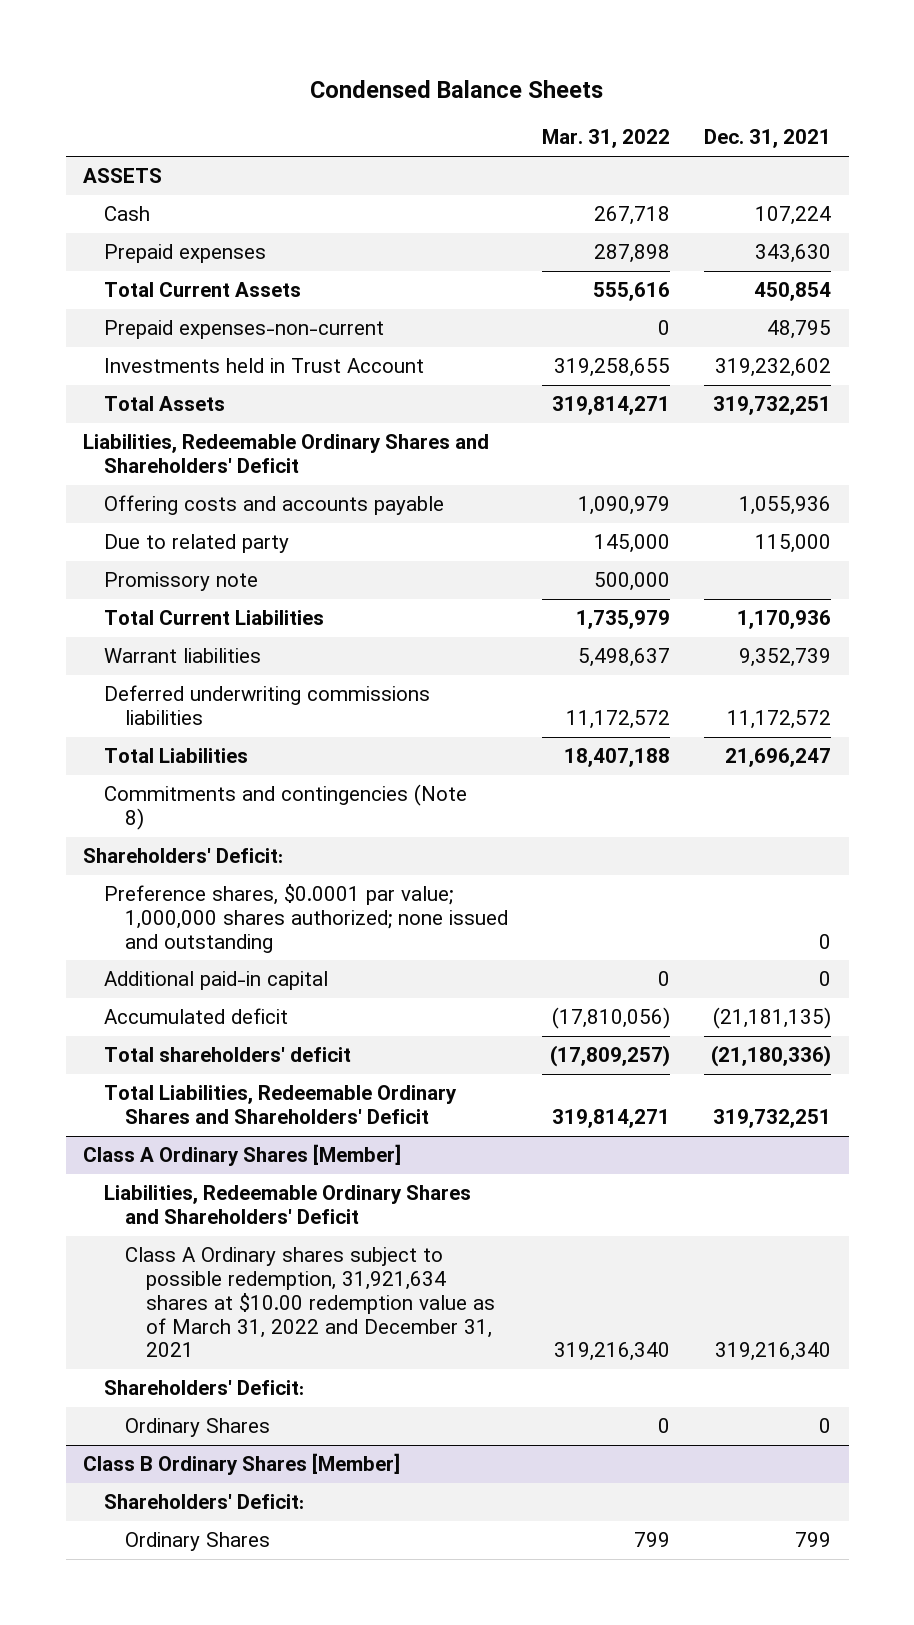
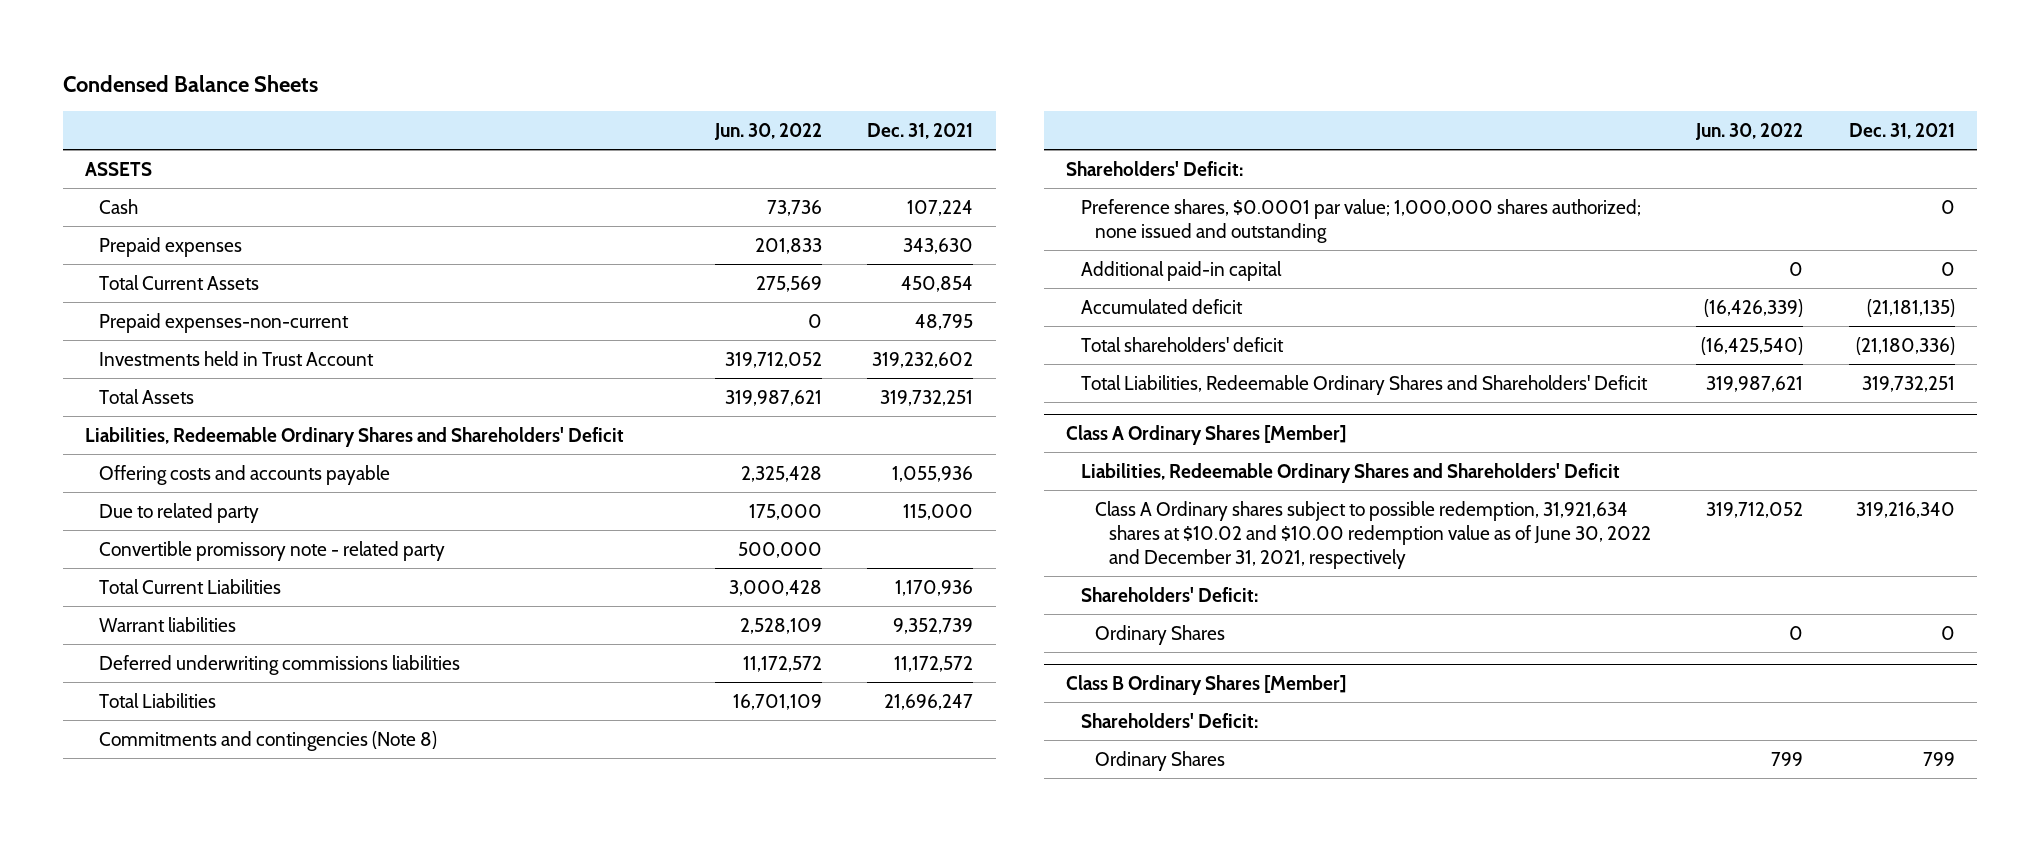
- | Mar. 31, 2022 | Dec. 31, 2021
+ | Jun. 30, 2022 | Dec. 31, 2021
- Promissory note | 500,000 |
+ Convertible promissory note - related party | 500,000 |
@ Class A Ordinary Shares [Member]
- Class A Ordinary shares subject to possible redemption, 31,921,634 shares at $10.00 redemption value as of March 31, 2022 and December 31, 2021 | 319,216,340 | 319,216,340
+ Class A Ordinary shares subject to possible redemption, 31,921,634 shares at $10.02 and $10.00 redemption value as of June 30, 2022 and December 31, 2021, respectively | 319,712,052 | 319,216,340

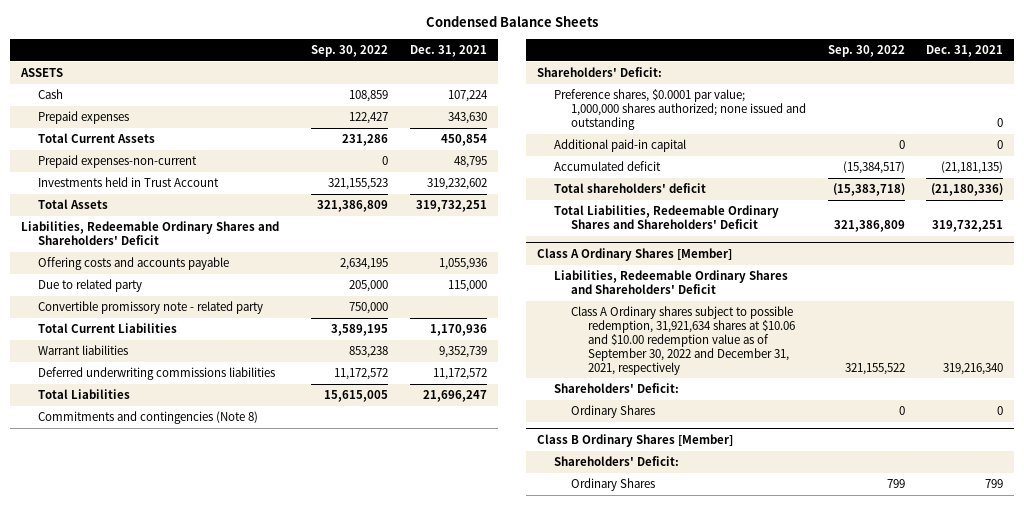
- | Jun. 30, 2022 | Dec. 31, 2021
+ | Sep. 30, 2022 | Dec. 31, 2021
@ Class A Ordinary Shares [Member]
- Class A Ordinary shares subject to possible redemption, 31,921,634 shares at $10.02 and $10.00 redemption value as of June 30, 2022 and December 31, 2021, respectively | 319,712,052 | 319,216,340
+ Class A Ordinary shares subject to possible redemption, 31,921,634 shares at $10.06 and $10.00 redemption value as of September 30, 2022 and December 31, 2021, respectively | 321,155,522 | 319,216,340

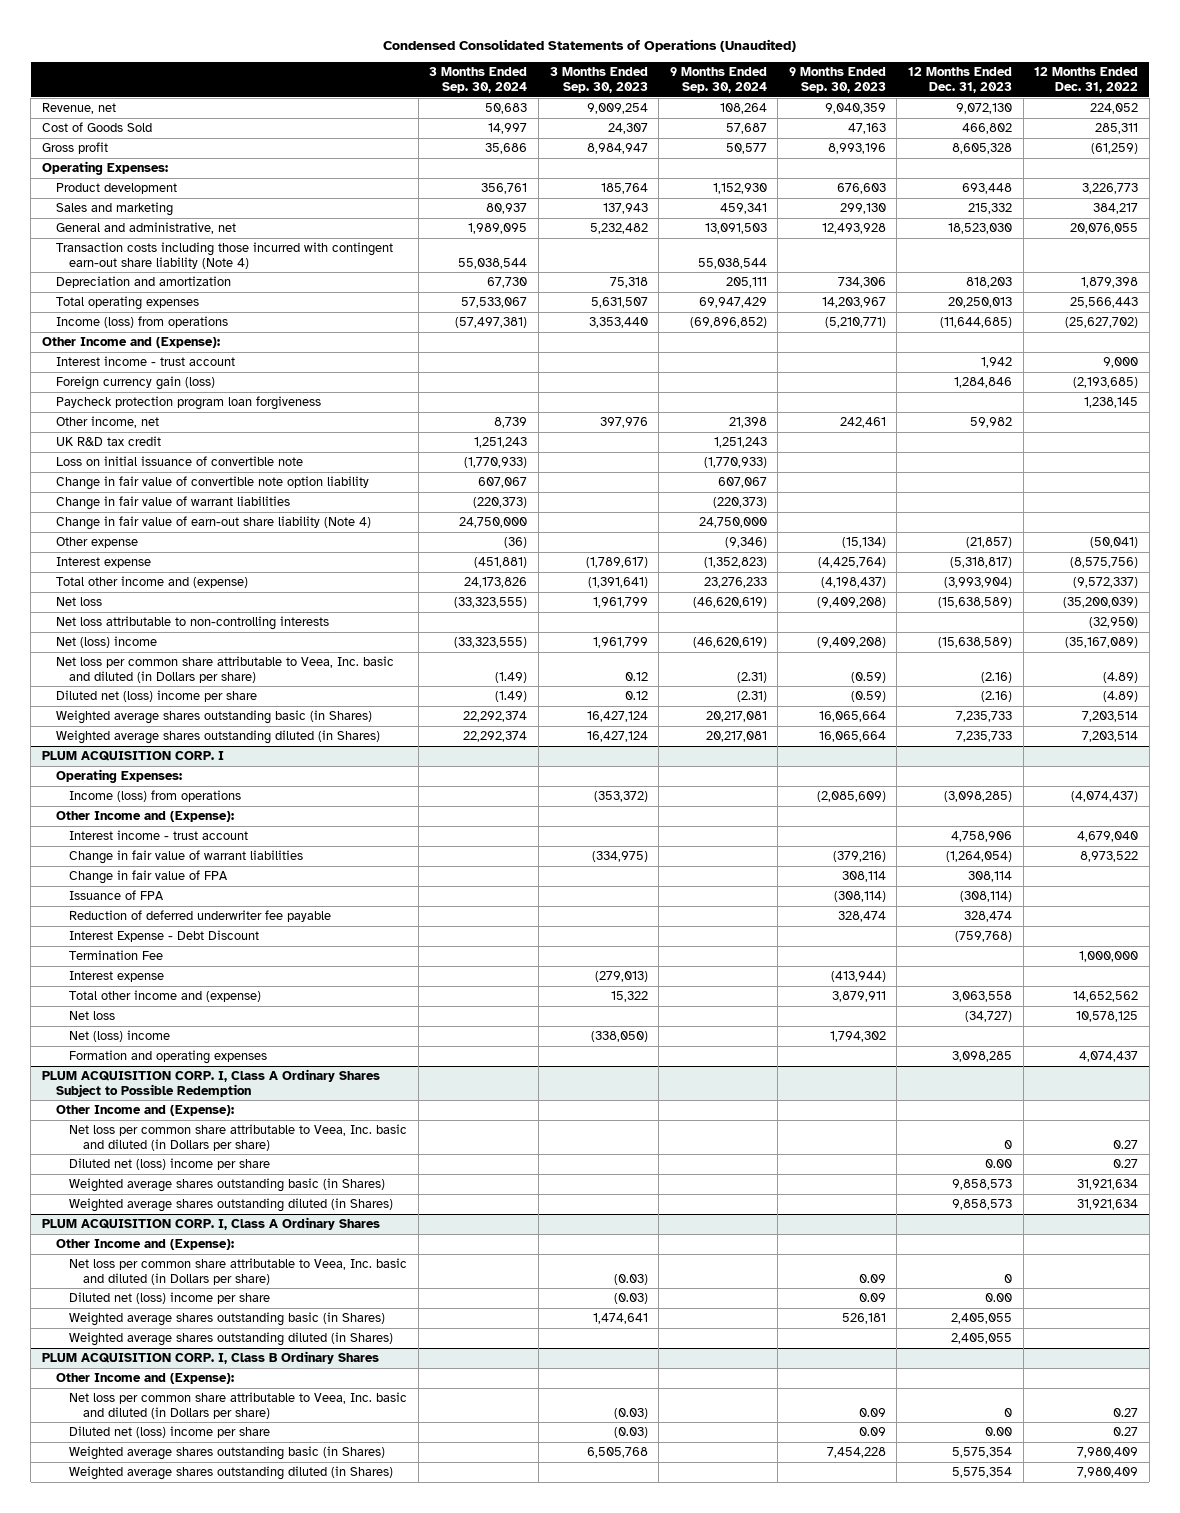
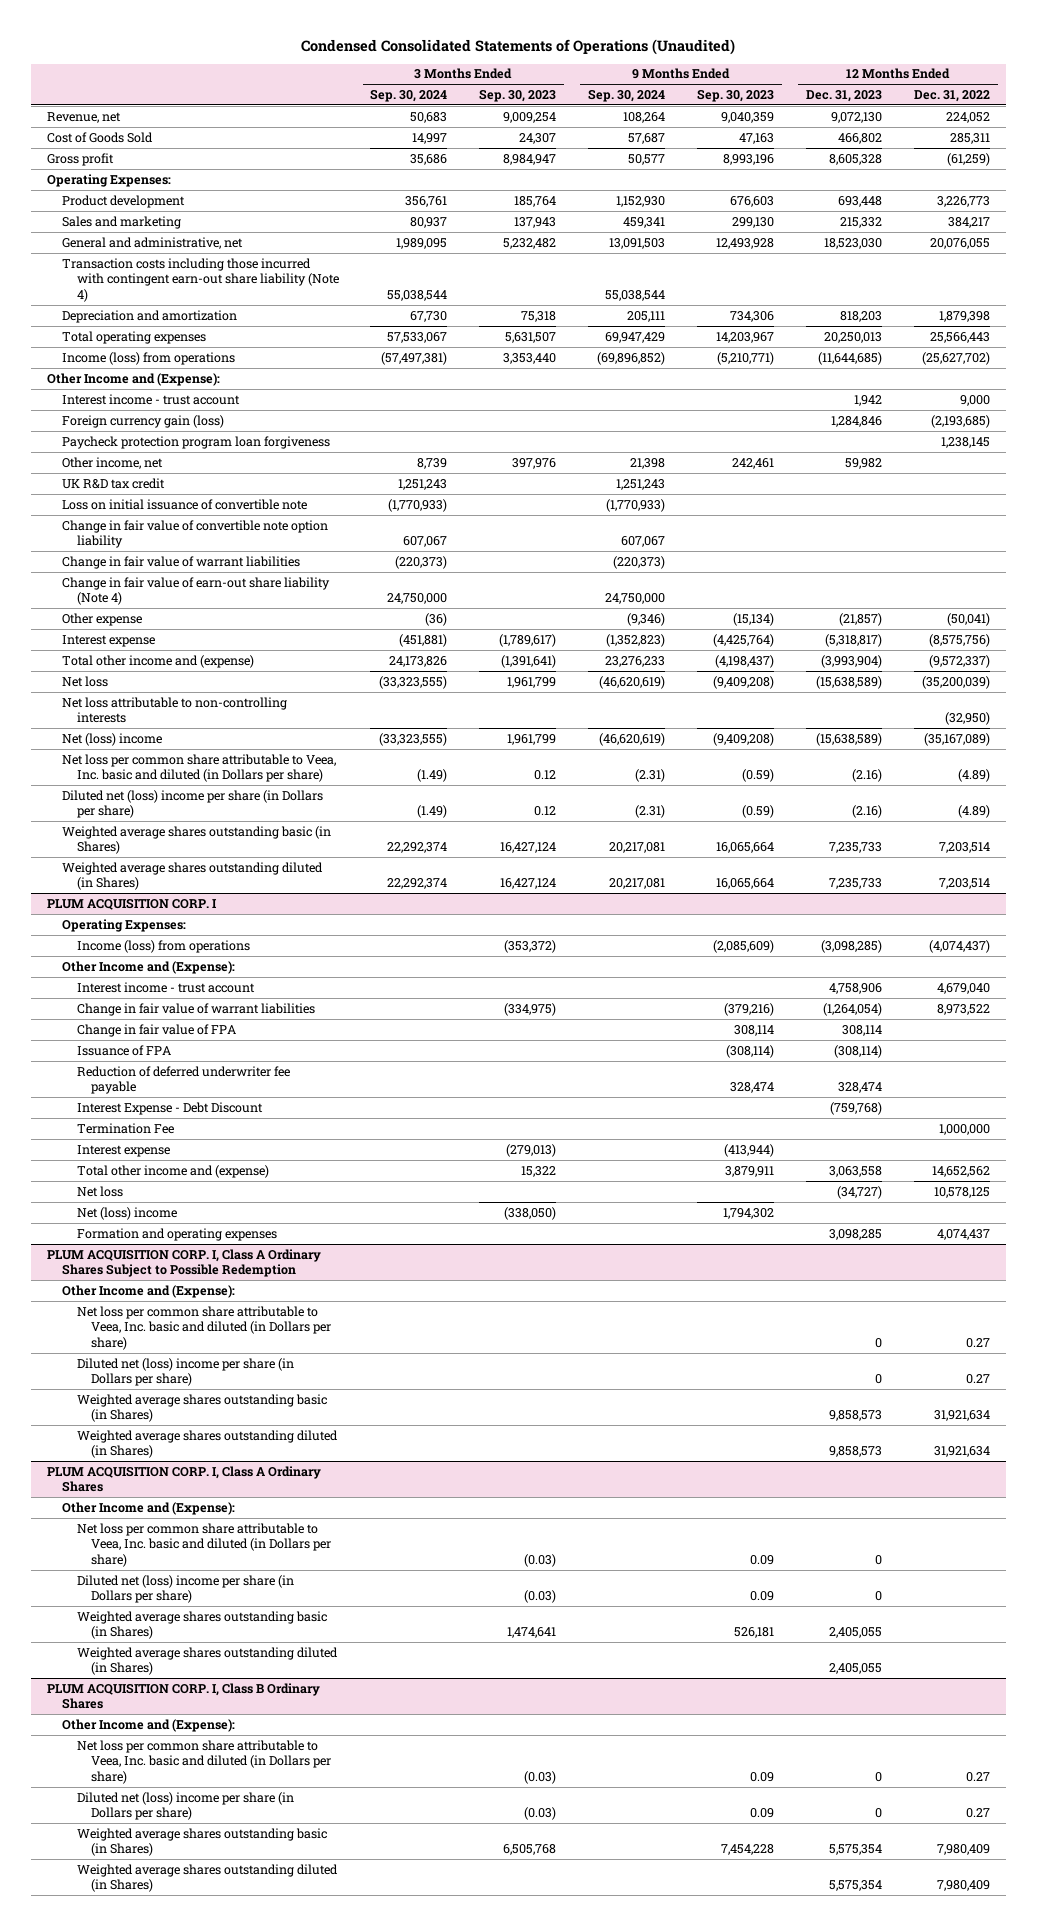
- Diluted net (loss) income per share | (1.49) | 0.12 | (2.31) | (0.59) | (2.16) | (4.89)
+ Diluted net (loss) income per share (in Dollars per share) | (1.49) | 0.12 | (2.31) | (0.59) | (2.16) | (4.89)
@ PLUM ACQUISITION CORP. I, Class A Ordinary Shares Subject to Possible Redemption
- Diluted net (loss) income per share | | | | | 0.00 | 0.27
+ Diluted net (loss) income per share (in Dollars per share) | | | | | 0 | 0.27
@ PLUM ACQUISITION CORP. I, Class A Ordinary Shares
- Diluted net (loss) income per share | | (0.03) | | 0.09 | 0.00 |
+ Diluted net (loss) income per share (in Dollars per share) | | (0.03) | | 0.09 | 0 |
@ PLUM ACQUISITION CORP. I, Class B Ordinary Shares
- Diluted net (loss) income per share | | (0.03) | | 0.09 | 0.00 | 0.27
+ Diluted net (loss) income per share (in Dollars per share) | | (0.03) | | 0.09 | 0 | 0.27

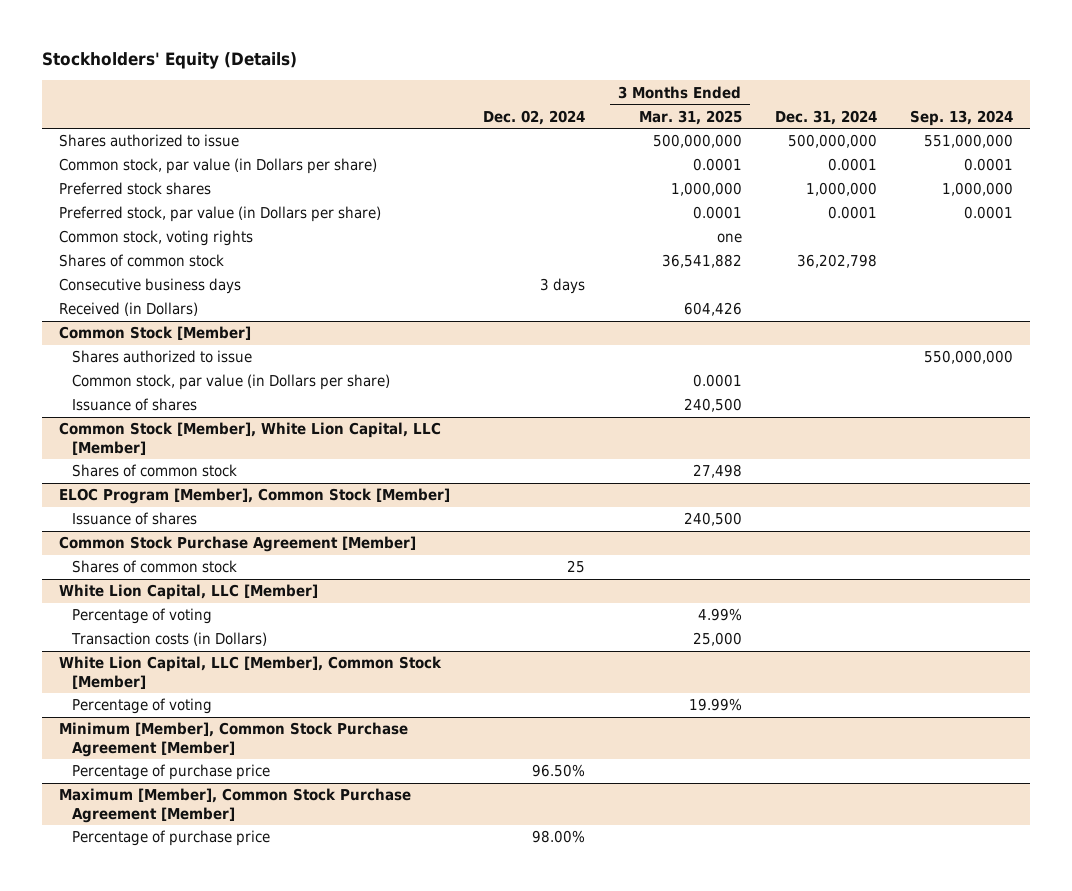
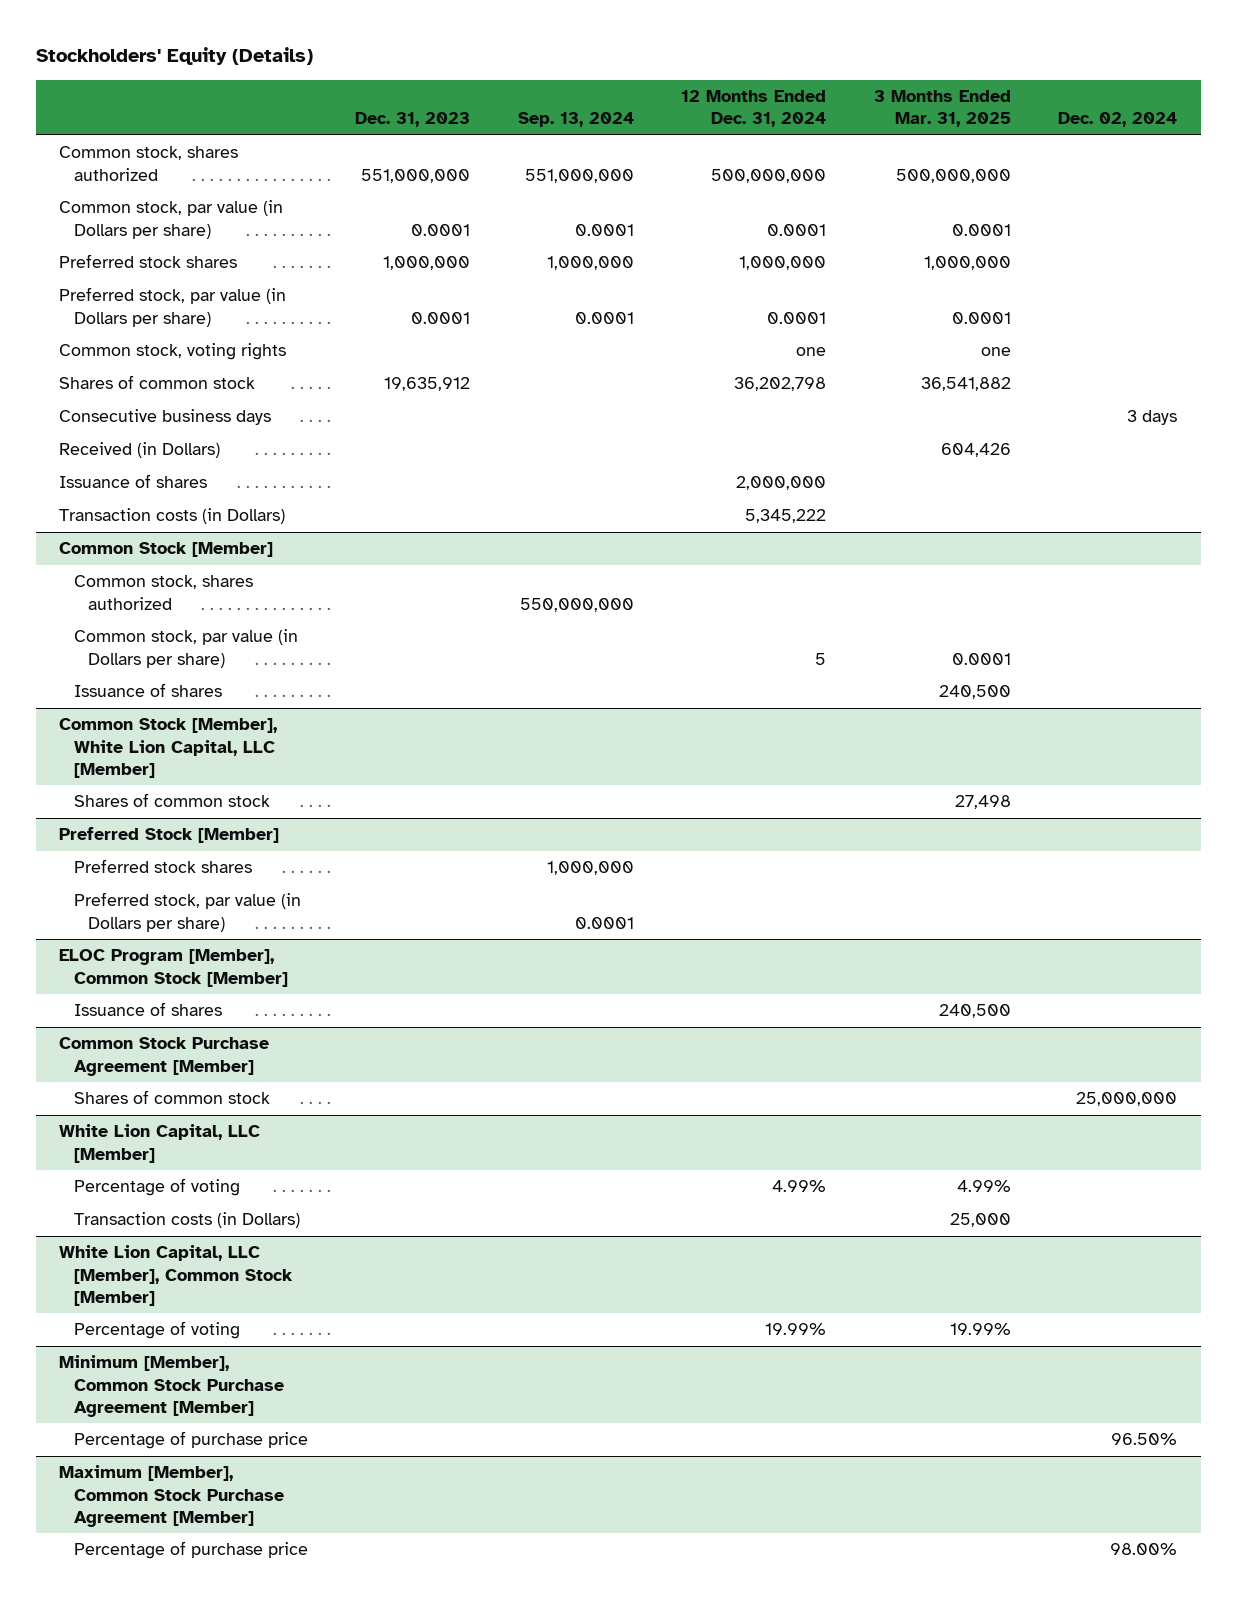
- | Dec. 02, 2024 | 3 Months Ended Mar. 31, 2025 | Dec. 31, 2024 | Sep. 13, 2024
+ | Dec. 31, 2023 | Sep. 13, 2024 | 12 Months Ended Dec. 31, 2024 | 3 Months Ended Mar. 31, 2025 | Dec. 02, 2024
- Shares authorized to issue | | 500,000,000 | 500,000,000 | 551,000,000
+ Common stock, shares authorized | 551,000,000 | 551,000,000 | 500,000,000 | 500,000,000 |
+ Issuance of shares | | | 2,000,000 | |
+ Transaction costs (in Dollars) | | | 5,345,222 | |
@ Common Stock [Member]
- Shares authorized to issue | | | | 550,000,000
+ Common stock, shares authorized | | 550,000,000 | | |
+ Preferred Stock [Member]
+ Preferred stock shares | | 1,000,000 | | |
+ Preferred stock, par value (in Dollars per share) | | 0.0001 | | |
@ Common Stock Purchase Agreement [Member]
- Shares of common stock | 25 | | |
+ Shares of common stock | | | | | 25,000,000

